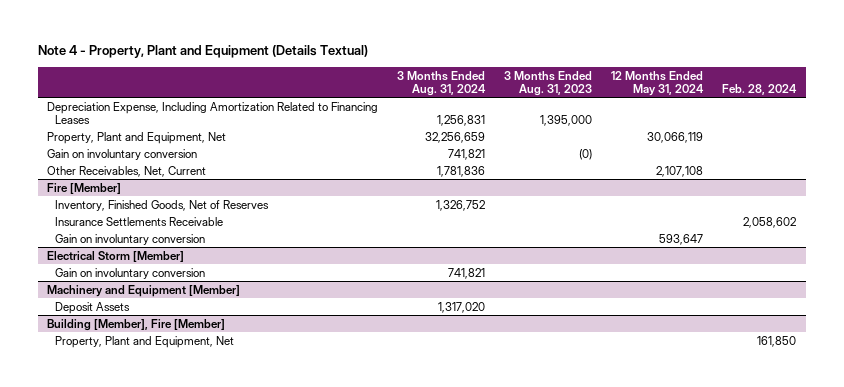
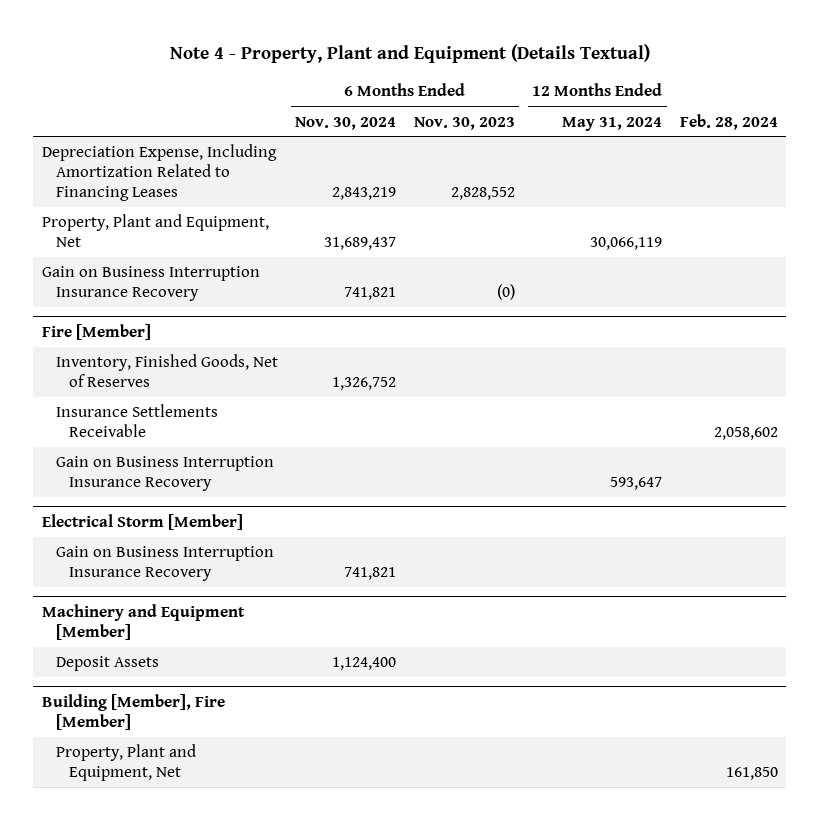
- | 3 Months Ended Aug. 31, 2024 | 3 Months Ended Aug. 31, 2023 | 12 Months Ended May 31, 2024 | Feb. 28, 2024
+ | 6 Months Ended Nov. 30, 2024 | 6 Months Ended Nov. 30, 2023 | 12 Months Ended May 31, 2024 | Feb. 28, 2024
- Gain on involuntary conversion | 741,821 | (0) | |
- Other Receivables, Net, Current | 1,781,836 | | 2,107,108 |
+ Gain on Business Interruption Insurance Recovery | 741,821 | (0) | |
@ Fire [Member]
- Gain on involuntary conversion | | | 593,647 |
+ Gain on Business Interruption Insurance Recovery | | | 593,647 |
@ Electrical Storm [Member]
- Gain on involuntary conversion | 741,821 | | |
+ Gain on Business Interruption Insurance Recovery | 741,821 | | |

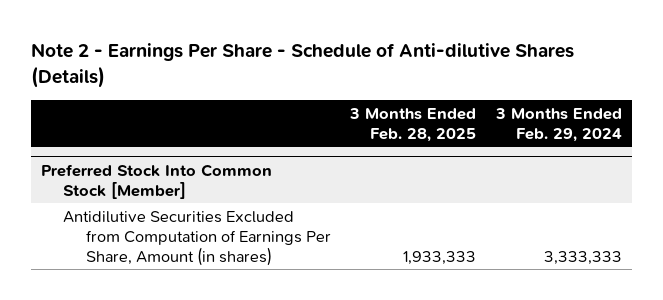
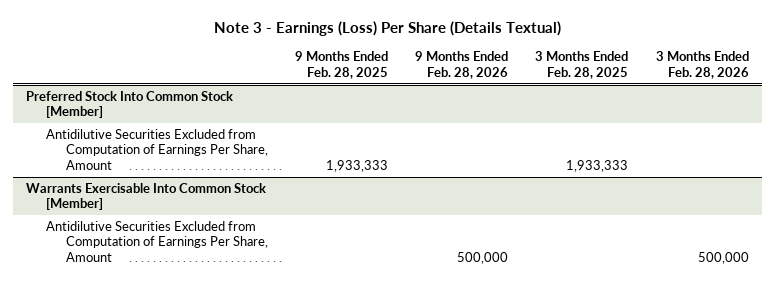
- Note 2 - Earnings Per Share - Schedule of Anti-dilutive Shares (Details)
+ Note 3 - Earnings (Loss) Per Share (Details Textual)
- | 3 Months Ended Feb. 28, 2025 | 3 Months Ended Feb. 29, 2024
+ | 9 Months Ended Feb. 28, 2025 | 9 Months Ended Feb. 28, 2026 | 3 Months Ended Feb. 28, 2025 | 3 Months Ended Feb. 28, 2026
@ Preferred Stock Into Common Stock [Member]
- Antidilutive Securities Excluded from Computation of Earnings Per Share, Amount (in shares) | 1,933,333 | 3,333,333
+ Antidilutive Securities Excluded from Computation of Earnings Per Share, Amount | 1,933,333 | | 1,933,333 |
+ Warrants Exercisable Into Common Stock [Member]
+ Antidilutive Securities Excluded from Computation of Earnings Per Share, Amount | | 500,000 | | 500,000

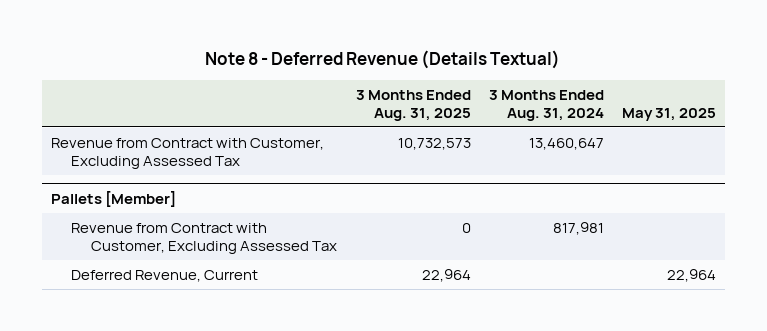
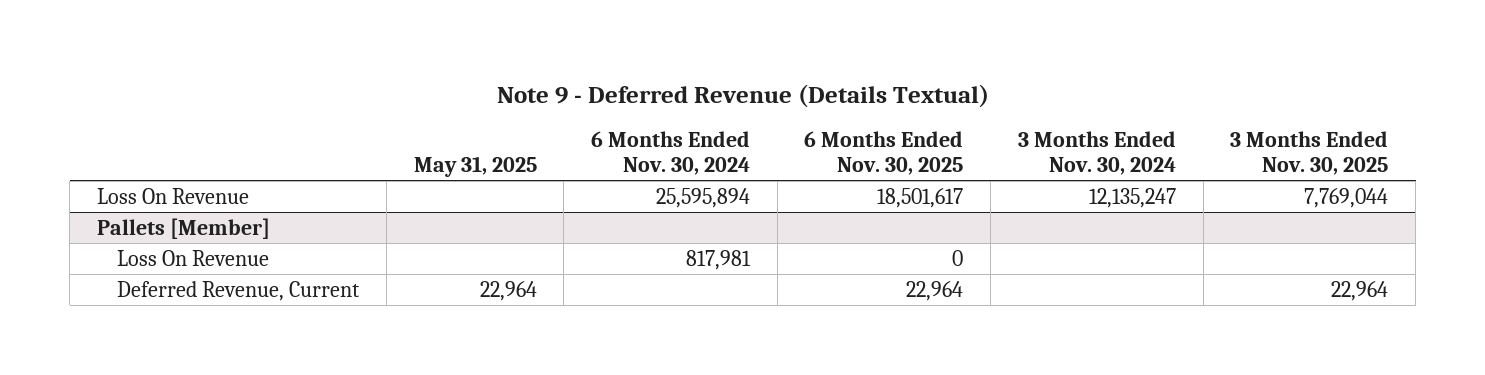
- Note 8 - Deferred Revenue (Details Textual)
+ Note 9 - Deferred Revenue (Details Textual)
- | 3 Months Ended Aug. 31, 2025 | 3 Months Ended Aug. 31, 2024 | May 31, 2025
+ | May 31, 2025 | 6 Months Ended Nov. 30, 2024 | 6 Months Ended Nov. 30, 2025 | 3 Months Ended Nov. 30, 2024 | 3 Months Ended Nov. 30, 2025
- Revenue from Contract with Customer, Excluding Assessed Tax | 10,732,573 | 13,460,647 |
+ Loss On Revenue | | 25,595,894 | 18,501,617 | 12,135,247 | 7,769,044
@ Pallets [Member]
- Revenue from Contract with Customer, Excluding Assessed Tax | 0 | 817,981 |
+ Loss On Revenue | | 817,981 | 0 | |

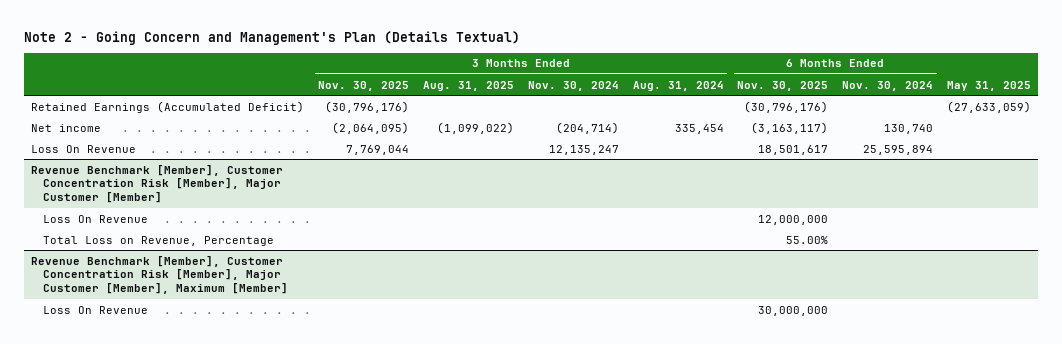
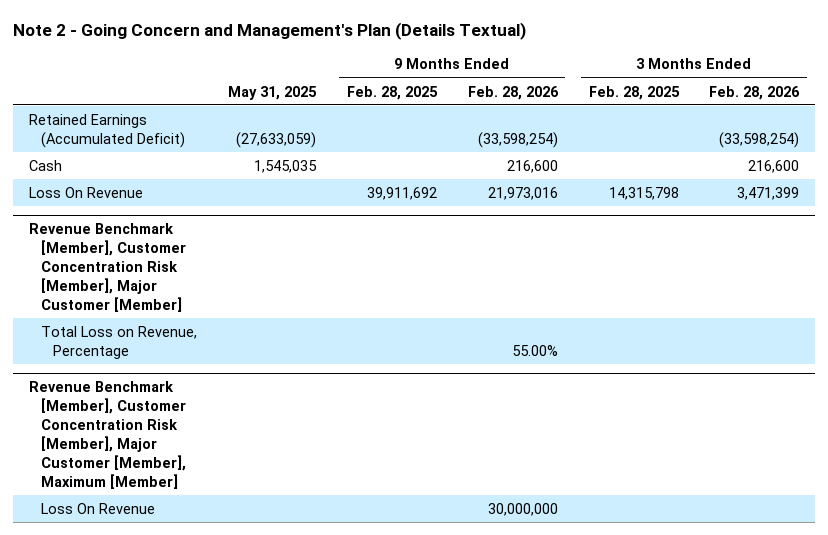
- | 3 Months Ended Nov. 30, 2025 | 3 Months Ended Aug. 31, 2025 | 3 Months Ended Nov. 30, 2024 | 3 Months Ended Aug. 31, 2024 | 6 Months Ended Nov. 30, 2025 | 6 Months Ended Nov. 30, 2024 | May 31, 2025
+ | May 31, 2025 | 9 Months Ended Feb. 28, 2025 | 9 Months Ended Feb. 28, 2026 | 3 Months Ended Feb. 28, 2025 | 3 Months Ended Feb. 28, 2026
- Net income | (2,064,095) | (1,099,022) | (204,714) | 335,454 | (3,163,117) | 130,740 |
+ Cash | 1,545,035 | | 216,600 | | 216,600
@ Revenue Benchmark [Member], Customer Concentration Risk [Member], Major Customer [Member]
- Loss On Revenue | | | | | 12,000,000 | |

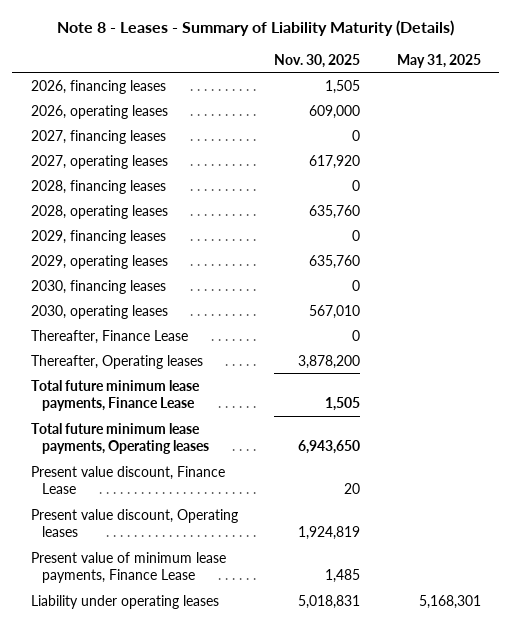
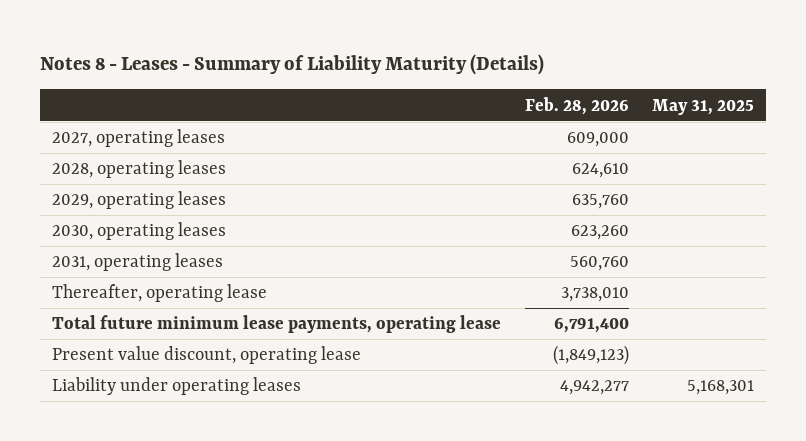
- Note 8 - Leases - Summary of Liability Maturity (Details)
+ Notes 8 - Leases - Summary of Liability Maturity (Details)
- | Nov. 30, 2025 | May 31, 2025
+ | Feb. 28, 2026 | May 31, 2025
- 2026, financing leases | 1,505 |
- 2026, operating leases | 609,000 |
- 2027, financing leases | 0 |
- 2028, financing leases | 0 |
- 2029, financing leases | 0 |
- 2030, financing leases | 0 |
- Thereafter, Finance Lease | 0 |
- Thereafter, Operating leases | 3,878,200 |
- Total future minimum lease payments, Finance Lease | 1,505 |
- Total future minimum lease payments, Operating leases | 6,943,650 |
- Present value discount, Finance Lease | 20 |
- Present value discount, Operating leases | 1,924,819 |
- Present value of minimum lease payments, Finance Lease | 1,485 |
+ 2031, operating leases | 560,760 |
+ Thereafter, operating lease | 3,738,010 |
+ Total future minimum lease payments, operating lease | 6,791,400 |
+ Present value discount, operating lease | (1,849,123) |

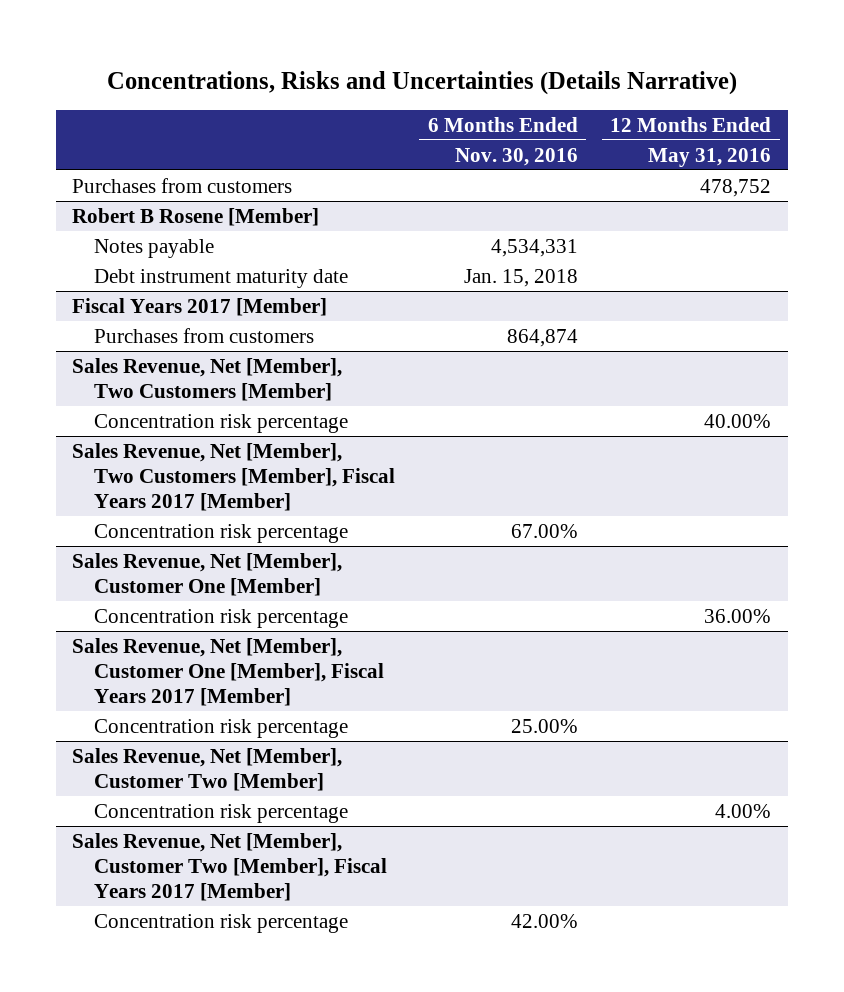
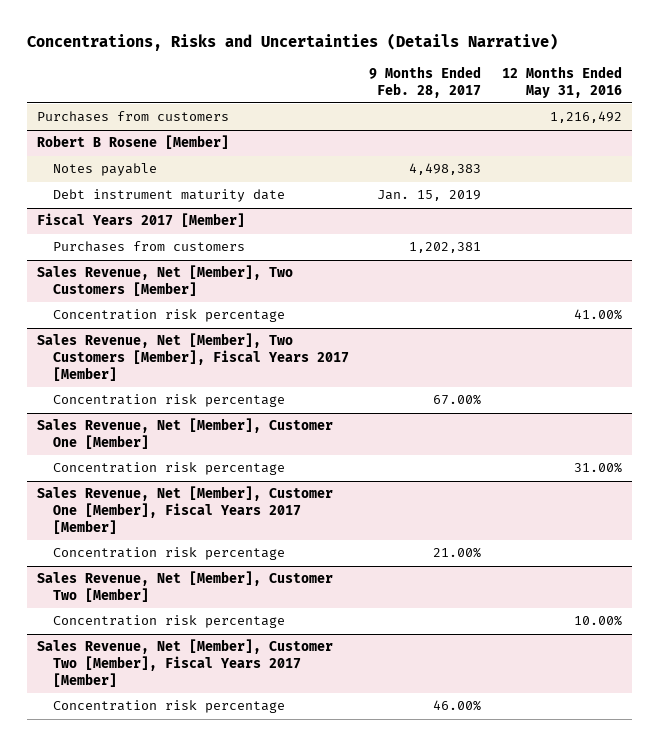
- | 6 Months Ended Nov. 30, 2016 | 12 Months Ended May 31, 2016
+ | 9 Months Ended Feb. 28, 2017 | 12 Months Ended May 31, 2016
- Purchases from customers | | 478,752
+ Purchases from customers | | 1,216,492
@ Sales Revenue, Net [Member], Two Customers [Member]
- Concentration risk percentage | | 40.00%
+ Concentration risk percentage | | 41.00%
@ Sales Revenue, Net [Member], Customer One [Member]
- Concentration risk percentage | | 36.00%
+ Concentration risk percentage | | 31.00%
@ Sales Revenue, Net [Member], Customer Two [Member]
- Concentration risk percentage | | 4.00%
+ Concentration risk percentage | | 10.00%

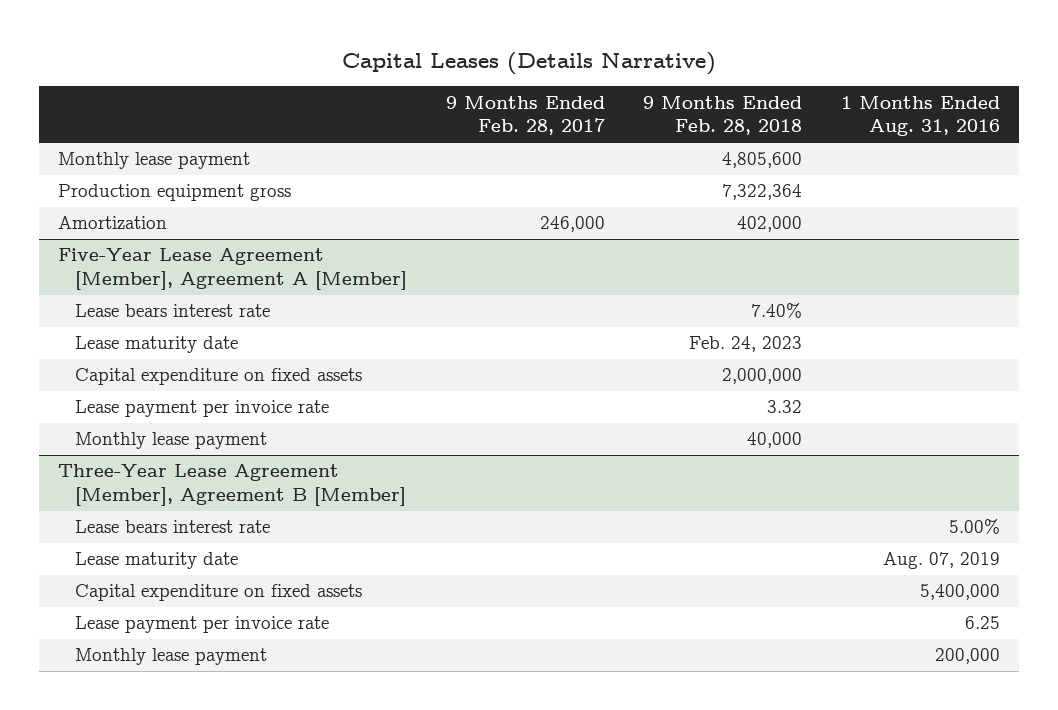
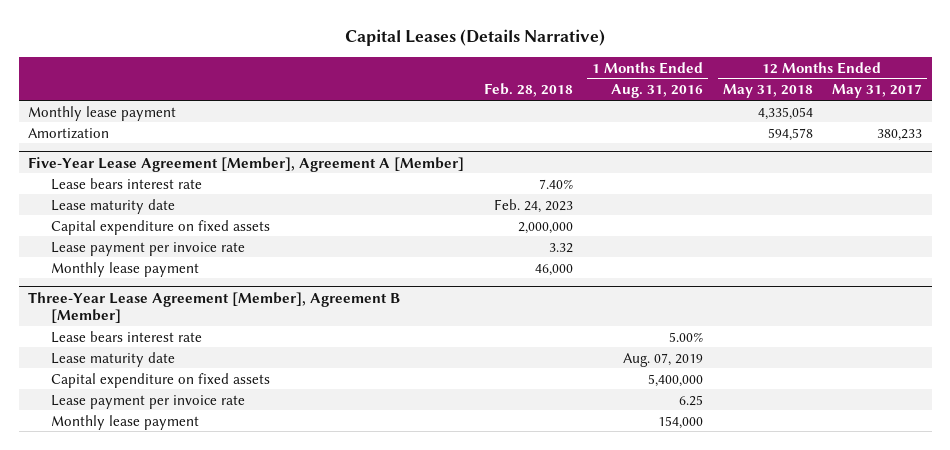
- | 9 Months Ended Feb. 28, 2017 | 9 Months Ended Feb. 28, 2018 | 1 Months Ended Aug. 31, 2016
+ | Feb. 28, 2018 | 1 Months Ended Aug. 31, 2016 | 12 Months Ended May 31, 2018 | 12 Months Ended May 31, 2017
- Production equipment gross | | 7,322,364 |
@ Three-Year Lease Agreement [Member], Agreement B [Member]
- Monthly lease payment | | | 200,000
+ Monthly lease payment | | 154,000 | |

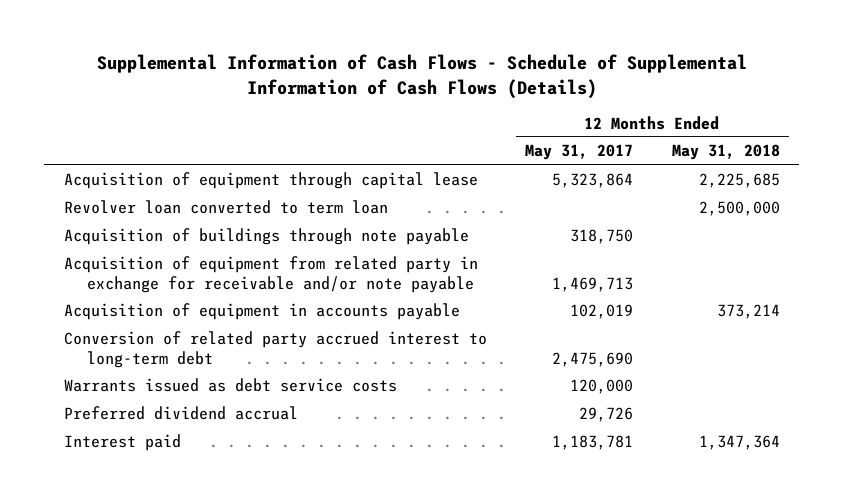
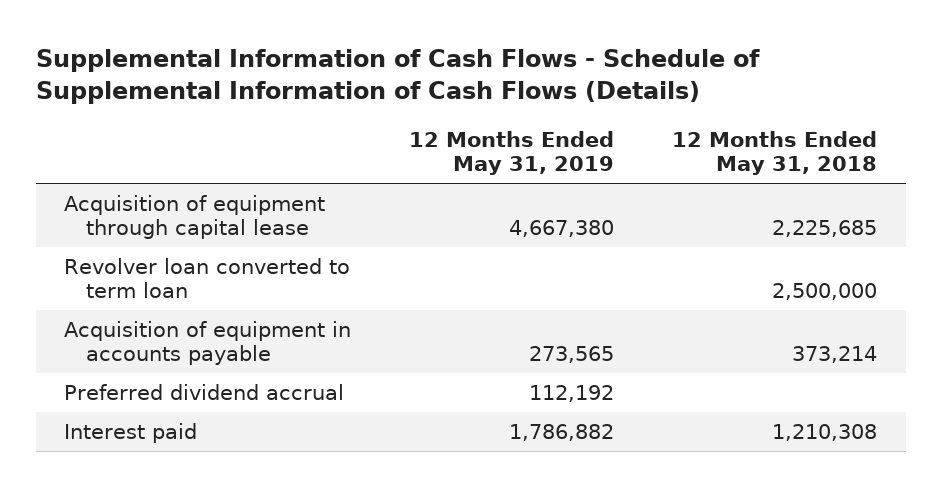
- | 12 Months Ended May 31, 2017 | 12 Months Ended May 31, 2018
+ | 12 Months Ended May 31, 2019 | 12 Months Ended May 31, 2018
- Acquisition of buildings through note payable | 318,750 |
- Acquisition of equipment from related party in exchange for receivable and/or note payable | 1,469,713 |
- Conversion of related party accrued interest to long-term debt | 2,475,690 |
- Warrants issued as debt service costs | 120,000 |
- Interest paid | 1,183,781 | 1,347,364
+ Interest paid | 1,786,882 | 1,210,308

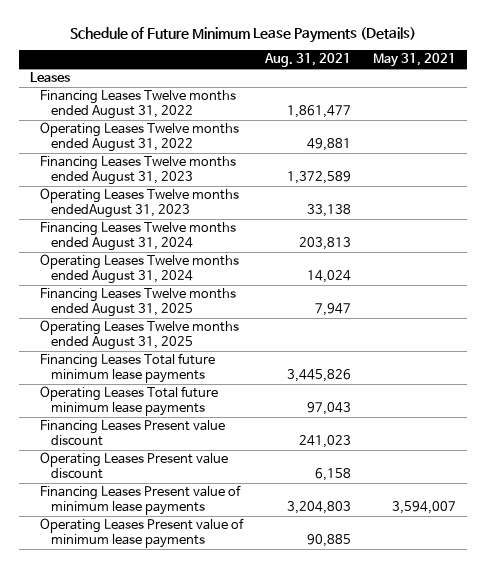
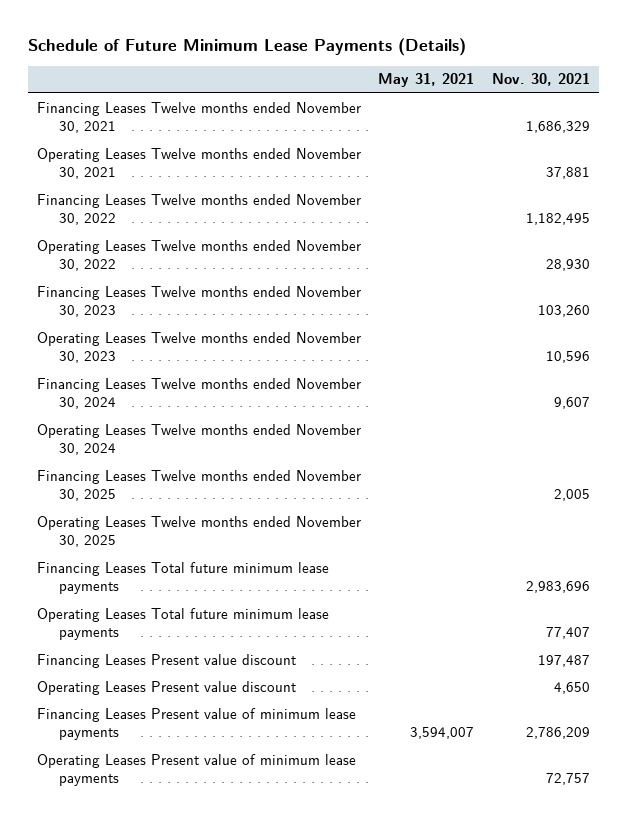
- | Aug. 31, 2021 | May 31, 2021
+ | May 31, 2021 | Nov. 30, 2021
- Leases
- Financing Leases Twelve months ended August 31, 2022 | 1,861,477 |
- Operating Leases Twelve months ended August 31, 2022 | 49,881 |
- Financing Leases Twelve months ended August 31, 2023 | 1,372,589 |
- Operating Leases Twelve months endedAugust 31, 2023 | 33,138 |
- Financing Leases Twelve months ended August 31, 2024 | 203,813 |
- Operating Leases Twelve months ended August 31, 2024 | 14,024 |
- Financing Leases Twelve months ended August 31, 2025 | 7,947 |
- Operating Leases Twelve months ended August 31, 2025
+ Financing Leases Twelve months ended November 30, 2021 | | 1,686,329
+ Operating Leases Twelve months ended November 30, 2021 | | 37,881
+ Financing Leases Twelve months ended November 30, 2022 | | 1,182,495
+ Operating Leases Twelve months ended November 30, 2022 | | 28,930
+ Financing Leases Twelve months ended November 30, 2023 | | 103,260
+ Operating Leases Twelve months ended November 30, 2023 | | 10,596
+ Financing Leases Twelve months ended November 30, 2024 | | 9,607
+ Operating Leases Twelve months ended November 30, 2024
+ Financing Leases Twelve months ended November 30, 2025 | | 2,005
+ Operating Leases Twelve months ended November 30, 2025

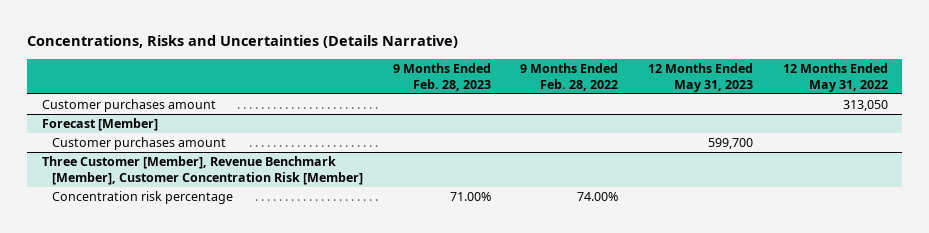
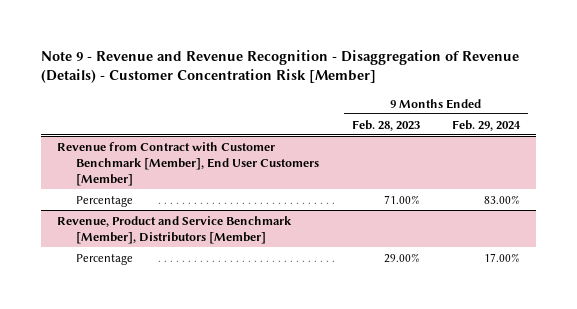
- Concentrations, Risks and Uncertainties (Details Narrative)
+ Note 9 - Revenue and Revenue Recognition - Disaggregation of Revenue (Details) - Customer Concentration Risk [Member]
- | 9 Months Ended Feb. 28, 2023 | 9 Months Ended Feb. 28, 2022 | 12 Months Ended May 31, 2023 | 12 Months Ended May 31, 2022
+ | 9 Months Ended Feb. 28, 2023 | 9 Months Ended Feb. 29, 2024
- Customer purchases amount | | | | 313,050
- Forecast [Member]
- Customer purchases amount | | | 599,700 |
- Three Customer [Member], Revenue Benchmark [Member], Customer Concentration Risk [Member]
- Concentration risk percentage | 71.00% | 74.00% | |
+ Revenue from Contract with Customer Benchmark [Member], End User Customers [Member]
+ Percentage | 71.00% | 83.00%
+ Revenue, Product and Service Benchmark [Member], Distributors [Member]
+ Percentage | 29.00% | 17.00%

